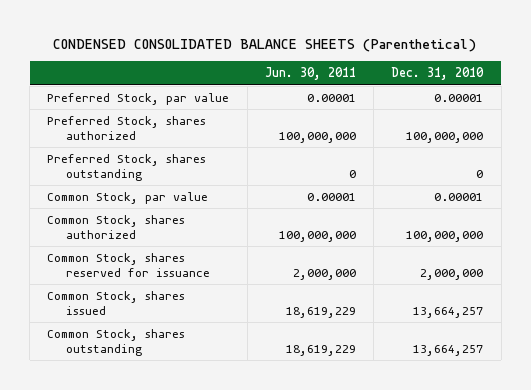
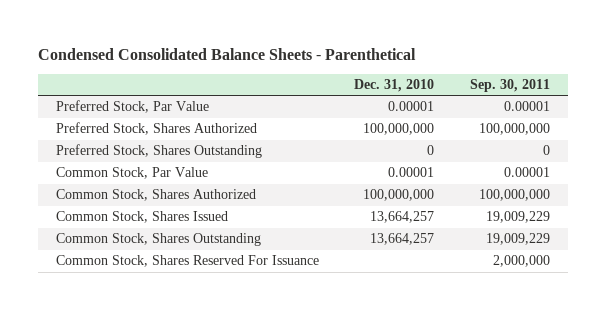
- CONDENSED CONSOLIDATED BALANCE SHEETS (Parenthetical)
+ Condensed Consolidated Balance Sheets - Parenthetical
- | Jun. 30, 2011 | Dec. 31, 2010
+ | Dec. 31, 2010 | Sep. 30, 2011
- Preferred Stock, par value | 0.00001 | 0.00001
- Preferred Stock, shares authorized | 100,000,000 | 100,000,000
- Preferred Stock, shares outstanding | 0 | 0
- Common Stock, par value | 0.00001 | 0.00001
- Common Stock, shares authorized | 100,000,000 | 100,000,000
- Common Stock, shares reserved for issuance | 2,000,000 | 2,000,000
- Common Stock, shares issued | 18,619,229 | 13,664,257
- Common Stock, shares outstanding | 18,619,229 | 13,664,257
+ Preferred Stock, Par Value | 0.00001 | 0.00001
+ Preferred Stock, Shares Authorized | 100,000,000 | 100,000,000
+ Preferred Stock, Shares Outstanding | 0 | 0
+ Common Stock, Par Value | 0.00001 | 0.00001
+ Common Stock, Shares Authorized | 100,000,000 | 100,000,000
+ Common Stock, Shares Issued | 13,664,257 | 19,009,229
+ Common Stock, Shares Outstanding | 13,664,257 | 19,009,229
+ Common Stock, Shares Reserved For Issuance | | 2,000,000

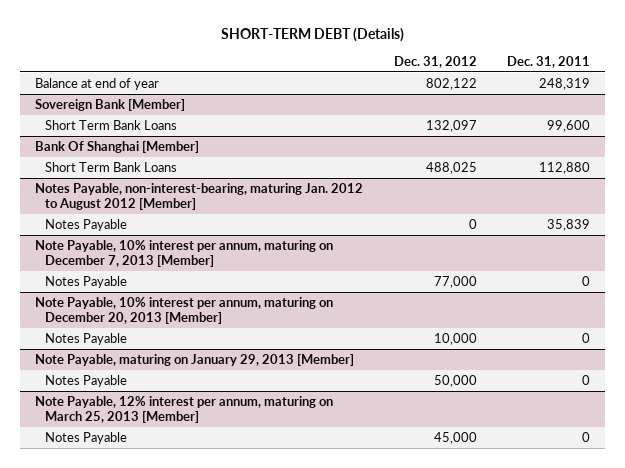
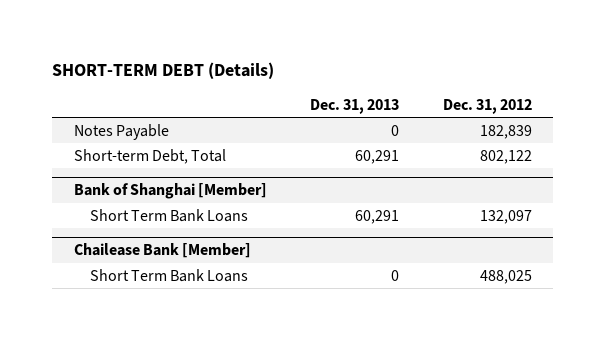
- | Dec. 31, 2012 | Dec. 31, 2011
+ | Dec. 31, 2013 | Dec. 31, 2012
- Balance at end of year | 802,122 | 248,319
- Sovereign Bank [Member]
+ Notes Payable | 0 | 182,839
+ Short-term Debt, Total | 60,291 | 802,122
+ Bank of Shanghai [Member]
- Bank Of Shanghai [Member]
+ Chailease Bank [Member]
- Notes Payable, non-interest-bearing, maturing Jan. 2012 to August 2012 [Member]
- Notes Payable | 0 | 35,839
- Note Payable, 10% interest per annum, maturing on December 7, 2013 [Member]
- Notes Payable | 77,000 | 0
- Note Payable, 10% interest per annum, maturing on December 20, 2013 [Member]
- Notes Payable | 10,000 | 0
- Note Payable, maturing on January 29, 2013 [Member]
- Notes Payable | 50,000 | 0
- Note Payable, 12% interest per annum, maturing on March 25, 2013 [Member]
- Notes Payable | 45,000 | 0

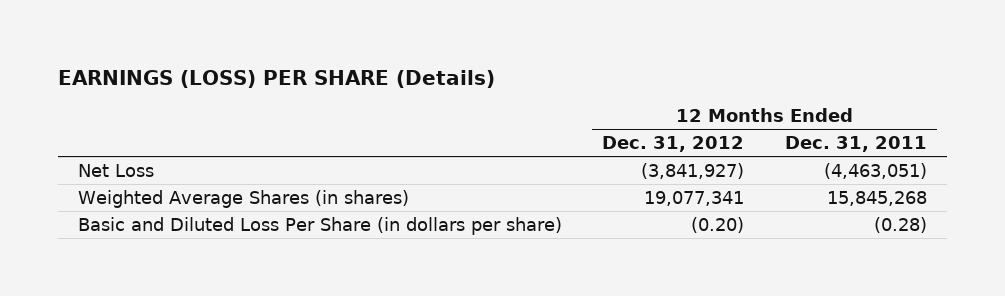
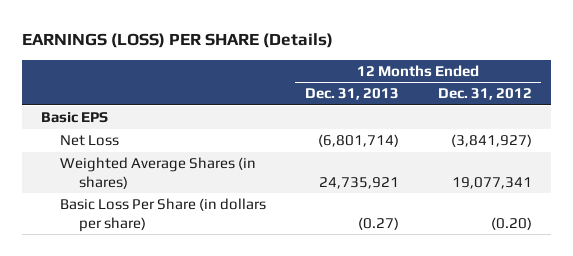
- | 12 Months Ended Dec. 31, 2012 | 12 Months Ended Dec. 31, 2011
+ | 12 Months Ended Dec. 31, 2013 | 12 Months Ended Dec. 31, 2012
+ Basic EPS
- Basic and Diluted Loss Per Share (in dollars per share) | (0.20) | (0.28)
+ Basic Loss Per Share (in dollars per share) | (0.27) | (0.20)

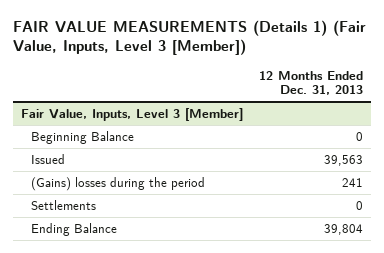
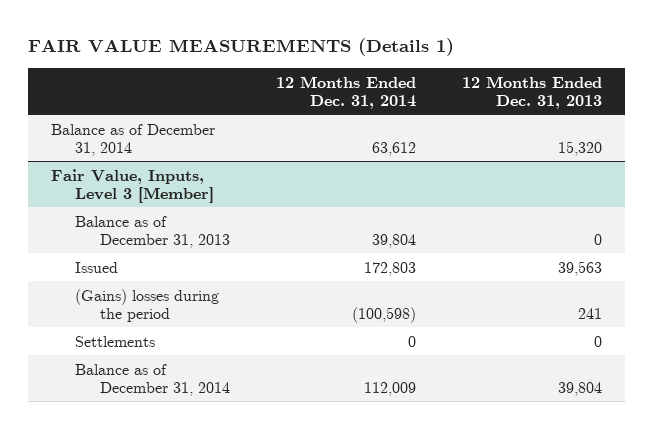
- FAIR VALUE MEASUREMENTS (Details 1) (Fair Value, Inputs, Level 3 [Member])
+ FAIR VALUE MEASUREMENTS (Details 1)
- | 12 Months Ended Dec. 31, 2013
+ | 12 Months Ended Dec. 31, 2014 | 12 Months Ended Dec. 31, 2013
+ Balance as of December 31, 2014 | 63,612 | 15,320
@ Fair Value, Inputs, Level 3 [Member]
- Beginning Balance | 0
+ Balance as of December 31, 2013 | 39,804 | 0
- Ending Balance | 39,804
+ Balance as of December 31, 2014 | 112,009 | 39,804

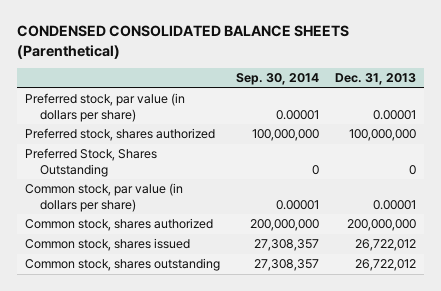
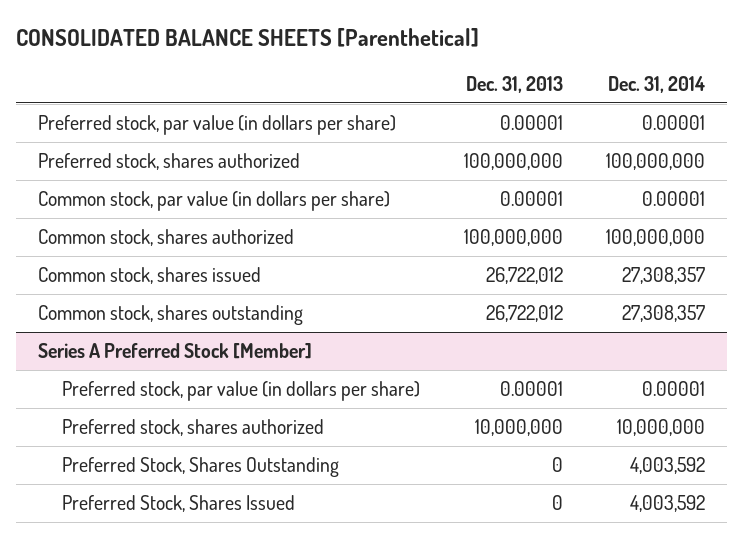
- CONDENSED CONSOLIDATED BALANCE SHEETS (Parenthetical)
+ CONSOLIDATED BALANCE SHEETS [Parenthetical]
- | Sep. 30, 2014 | Dec. 31, 2013
+ | Dec. 31, 2013 | Dec. 31, 2014
- Preferred Stock, Shares Outstanding | 0 | 0
- Common stock, shares authorized | 200,000,000 | 200,000,000
+ Common stock, shares authorized | 100,000,000 | 100,000,000
+ Series A Preferred Stock [Member]
+ Preferred stock, par value (in dollars per share) | 0.00001 | 0.00001
+ Preferred stock, shares authorized | 10,000,000 | 10,000,000
+ Preferred Stock, Shares Outstanding | 0 | 4,003,592
+ Preferred Stock, Shares Issued | 0 | 4,003,592

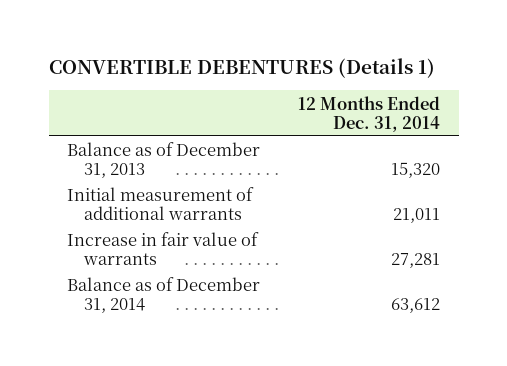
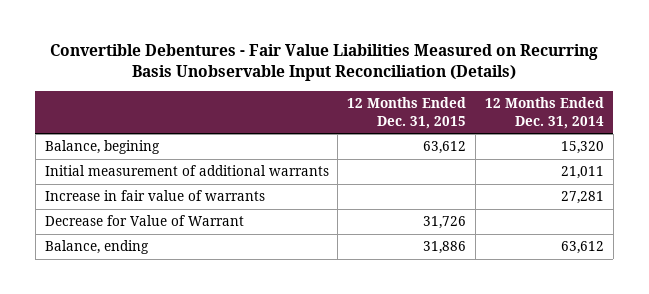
- CONVERTIBLE DEBENTURES (Details 1)
+ Convertible Debentures - Fair Value Liabilities Measured on Recurring Basis Unobservable Input Reconciliation (Details)
- | 12 Months Ended Dec. 31, 2014
+ | 12 Months Ended Dec. 31, 2015 | 12 Months Ended Dec. 31, 2014
- Balance as of December 31, 2013 | 15,320
+ Balance, begining | 63,612 | 15,320
- Balance as of December 31, 2014 | 63,612
+ Decrease for Value of Warrant | 31,726 |
+ Balance, ending | 31,886 | 63,612

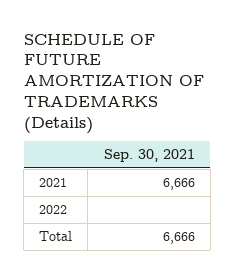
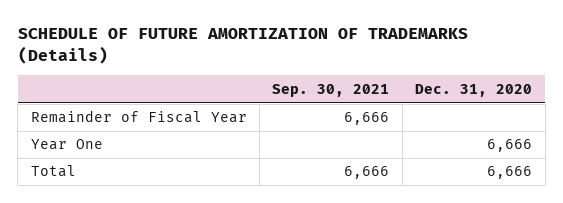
- | Sep. 30, 2021
+ | Sep. 30, 2021 | Dec. 31, 2020
- 2021 | 6,666
- 2022
+ Remainder of Fiscal Year | 6,666 |
+ Year One | | 6,666

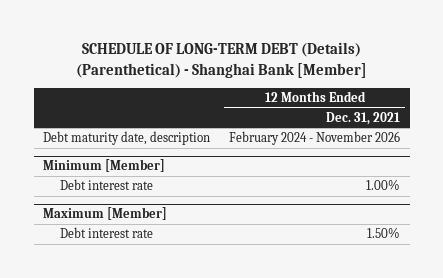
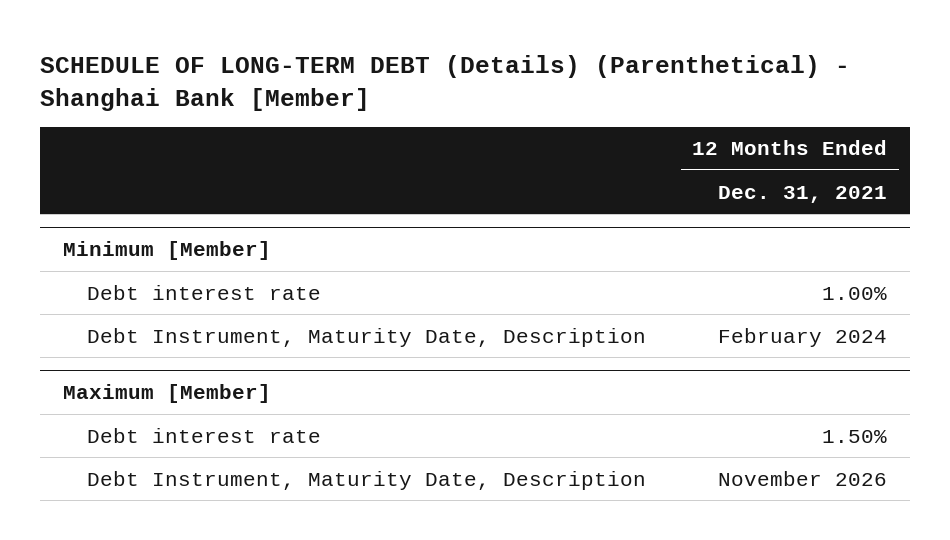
- Debt maturity date, description | February 2024 - November 2026
@ Minimum [Member]
+ Debt Instrument, Maturity Date, Description | February 2024
@ Maximum [Member]
+ Debt Instrument, Maturity Date, Description | November 2026

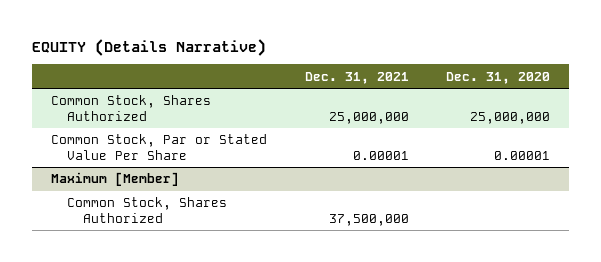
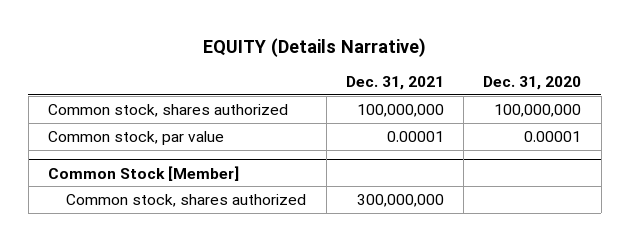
- Common Stock, Shares Authorized | 25,000,000 | 25,000,000
- Common Stock, Par or Stated Value Per Share | 0.00001 | 0.00001
- Maximum [Member]
- Common Stock, Shares Authorized | 37,500,000 |
+ Common stock, shares authorized | 100,000,000 | 100,000,000
+ Common stock, par value | 0.00001 | 0.00001
+ Common Stock [Member]
+ Common stock, shares authorized | 300,000,000 |

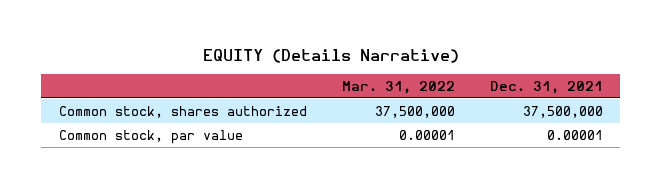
- | Dec. 31, 2021 | Dec. 31, 2020
+ | Mar. 31, 2022 | Dec. 31, 2021
- Common stock, shares authorized | 100,000,000 | 100,000,000
+ Common stock, shares authorized | 37,500,000 | 37,500,000
- Common Stock [Member]
- Common stock, shares authorized | 300,000,000 |

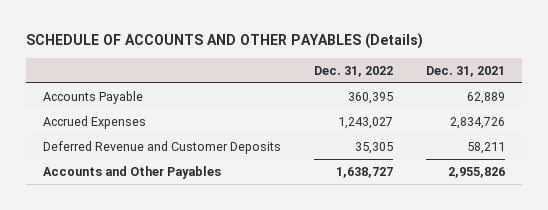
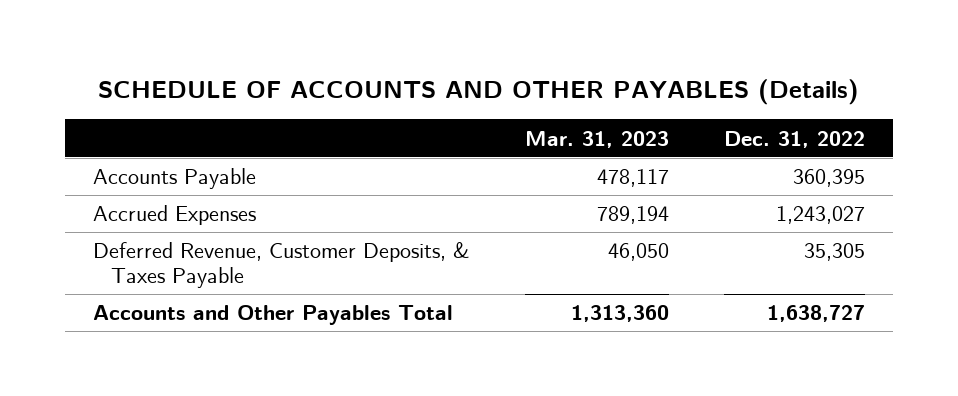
- | Dec. 31, 2022 | Dec. 31, 2021
+ | Mar. 31, 2023 | Dec. 31, 2022
- Deferred Revenue and Customer Deposits | 35,305 | 58,211
- Accounts and Other Payables | 1,638,727 | 2,955,826
+ Deferred Revenue, Customer Deposits, & Taxes Payable | 46,050 | 35,305
+ Accounts and Other Payables Total | 1,313,360 | 1,638,727

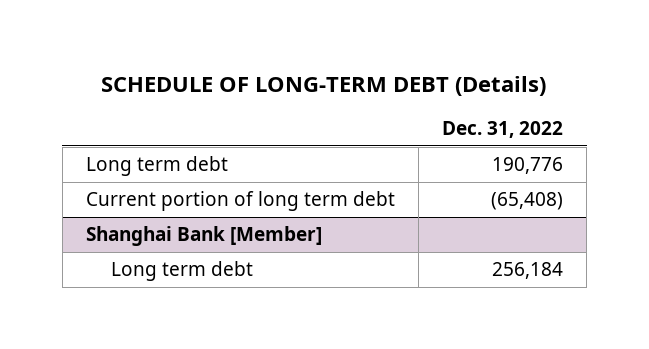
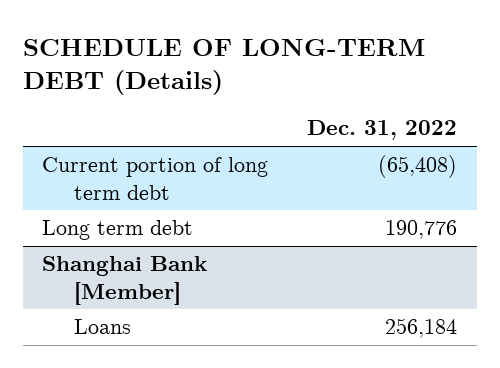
moved down: Long term debt | 190,776
@ Shanghai Bank [Member]
- Long term debt | 256,184
+ Loans | 256,184

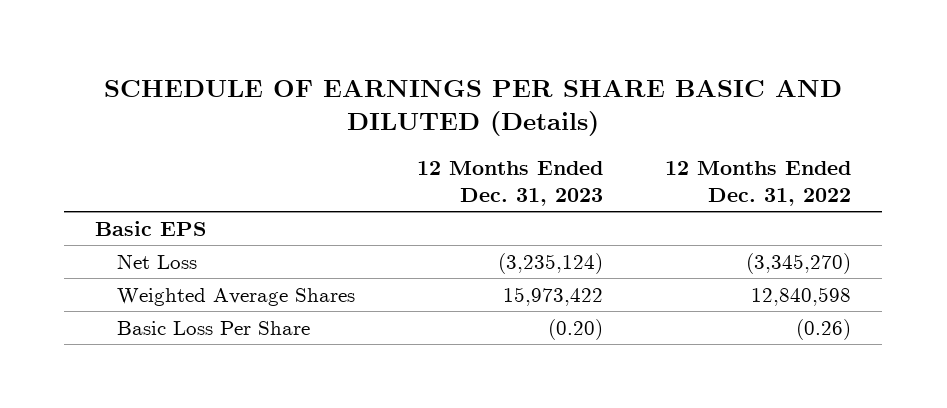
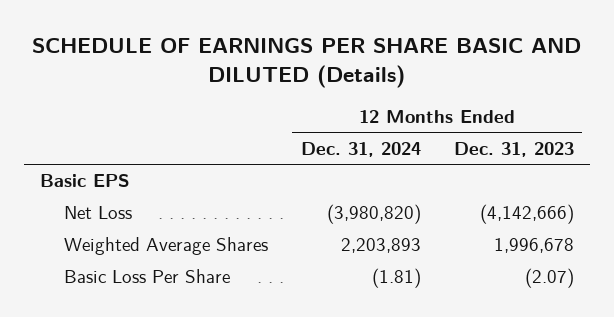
- | 12 Months Ended Dec. 31, 2023 | 12 Months Ended Dec. 31, 2022
+ | 12 Months Ended Dec. 31, 2024 | 12 Months Ended Dec. 31, 2023
- Net Loss | (3,235,124) | (3,345,270)
- Weighted Average Shares | 15,973,422 | 12,840,598
- Basic Loss Per Share | (0.20) | (0.26)
+ Net Loss | (3,980,820) | (4,142,666)
+ Weighted Average Shares | 2,203,893 | 1,996,678
+ Basic Loss Per Share | (1.81) | (2.07)

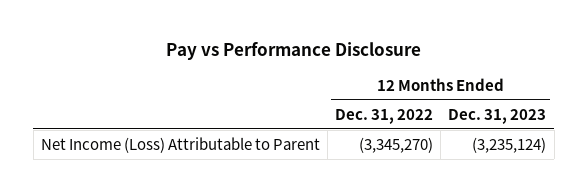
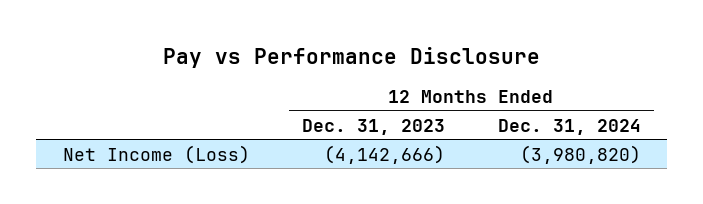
- | 12 Months Ended Dec. 31, 2022 | 12 Months Ended Dec. 31, 2023
+ | 12 Months Ended Dec. 31, 2023 | 12 Months Ended Dec. 31, 2024
- Net Income (Loss) Attributable to Parent | (3,345,270) | (3,235,124)
+ Net Income (Loss) | (4,142,666) | (3,980,820)

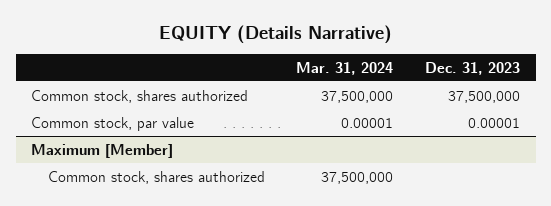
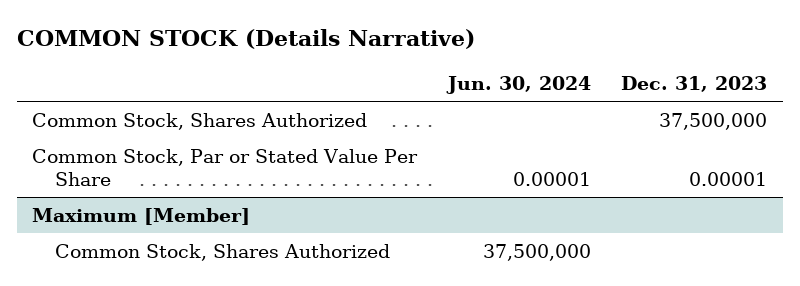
- EQUITY (Details Narrative)
+ COMMON STOCK (Details Narrative)
- | Mar. 31, 2024 | Dec. 31, 2023
+ | Jun. 30, 2024 | Dec. 31, 2023
- Common stock, shares authorized | 37,500,000 | 37,500,000
- Common stock, par value | 0.00001 | 0.00001
+ Common Stock, Shares Authorized | | 37,500,000
+ Common Stock, Par or Stated Value Per Share | 0.00001 | 0.00001
@ Maximum [Member]
- Common stock, shares authorized | 37,500,000 |
+ Common Stock, Shares Authorized | 37,500,000 |

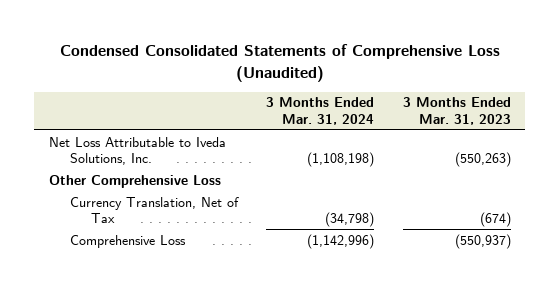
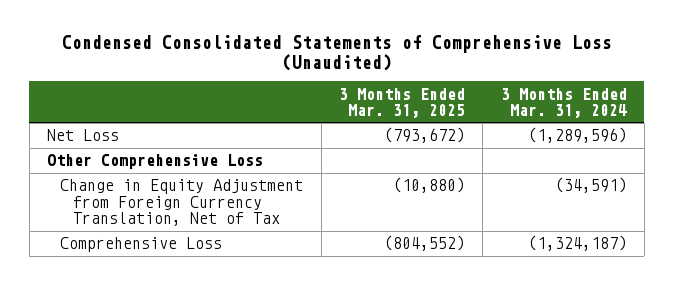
- | 3 Months Ended Mar. 31, 2024 | 3 Months Ended Mar. 31, 2023
+ | 3 Months Ended Mar. 31, 2025 | 3 Months Ended Mar. 31, 2024
- Net Loss Attributable to Iveda Solutions, Inc. | (1,108,198) | (550,263)
+ Net Loss | (793,672) | (1,289,596)
- Currency Translation, Net of Tax | (34,798) | (674)
- Comprehensive Loss | (1,142,996) | (550,937)
+ Change in Equity Adjustment from Foreign Currency Translation, Net of Tax | (10,880) | (34,591)
+ Comprehensive Loss | (804,552) | (1,324,187)

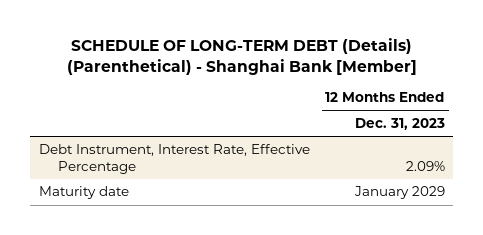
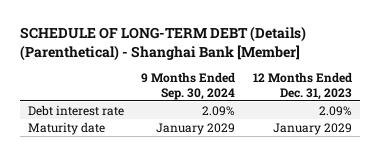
- | 12 Months Ended Dec. 31, 2023
+ | 9 Months Ended Sep. 30, 2024 | 12 Months Ended Dec. 31, 2023
- Debt Instrument, Interest Rate, Effective Percentage | 2.09%
+ Debt interest rate | 2.09% | 2.09%

